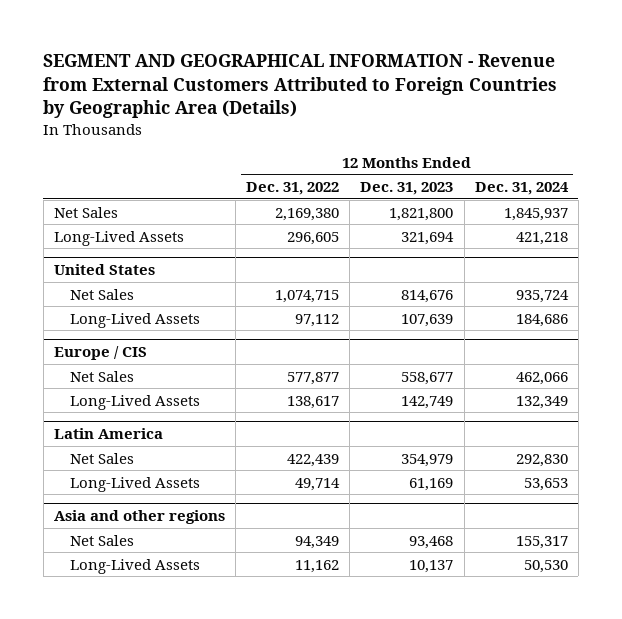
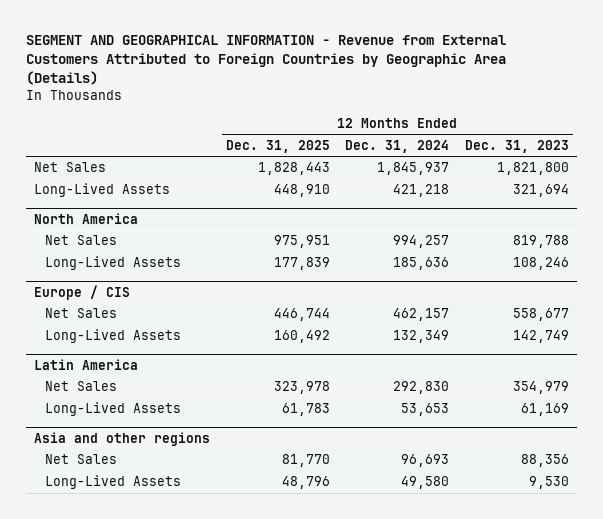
- | 12 Months Ended Dec. 31, 2022 | 12 Months Ended Dec. 31, 2023 | 12 Months Ended Dec. 31, 2024
+ | 12 Months Ended Dec. 31, 2025 | 12 Months Ended Dec. 31, 2024 | 12 Months Ended Dec. 31, 2023
- United States
- Net Sales | 1,074,715 | 814,676 | 935,724
- Long-Lived Assets | 97,112 | 107,639 | 184,686
+ North America
+ Net Sales | 975,951 | 994,257 | 819,788
+ Long-Lived Assets | 177,839 | 185,636 | 108,246
@ Europe / CIS
- Net Sales | 577,877 | 558,677 | 462,066
+ Net Sales | 446,744 | 462,157 | 558,677
@ Asia and other regions
- Net Sales | 94,349 | 93,468 | 155,317
- Long-Lived Assets | 11,162 | 10,137 | 50,530
+ Net Sales | 81,770 | 96,693 | 88,356
+ Long-Lived Assets | 48,796 | 49,580 | 9,530

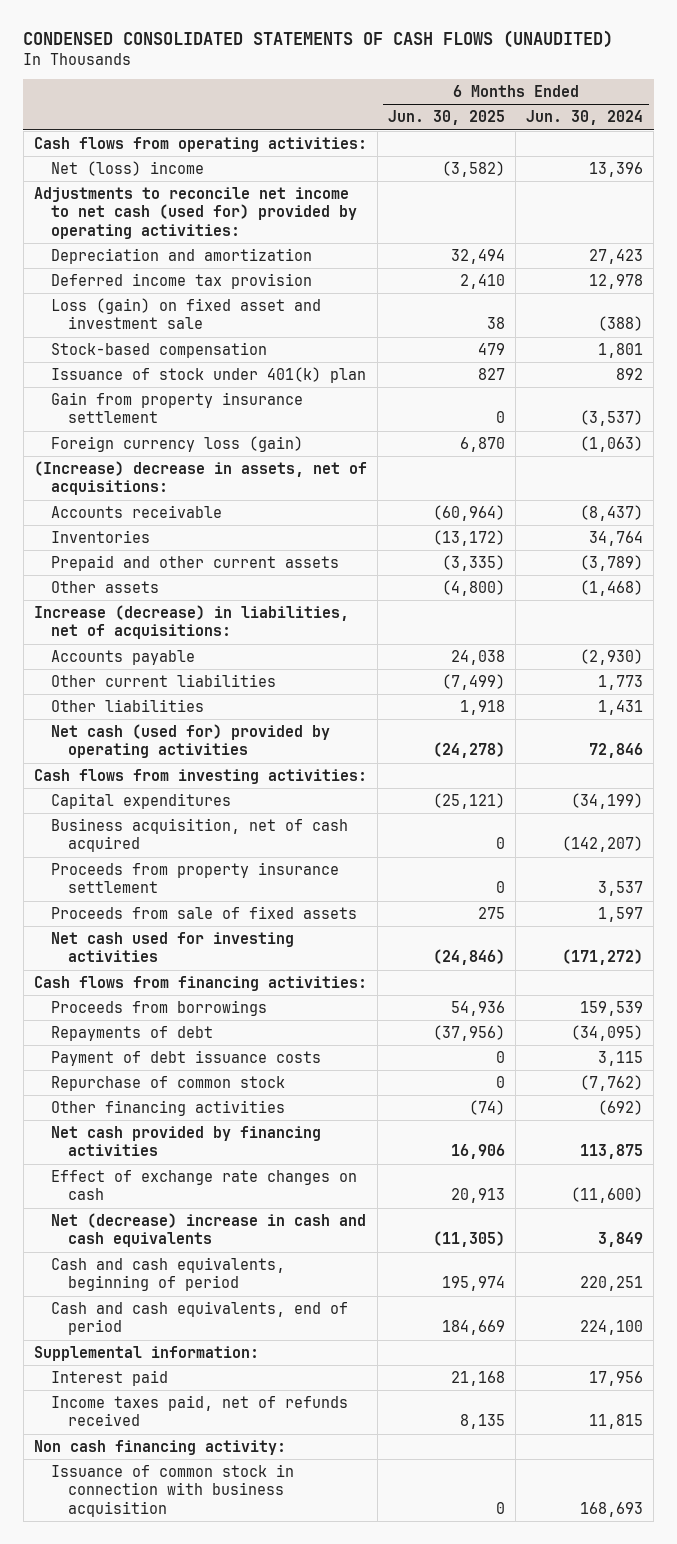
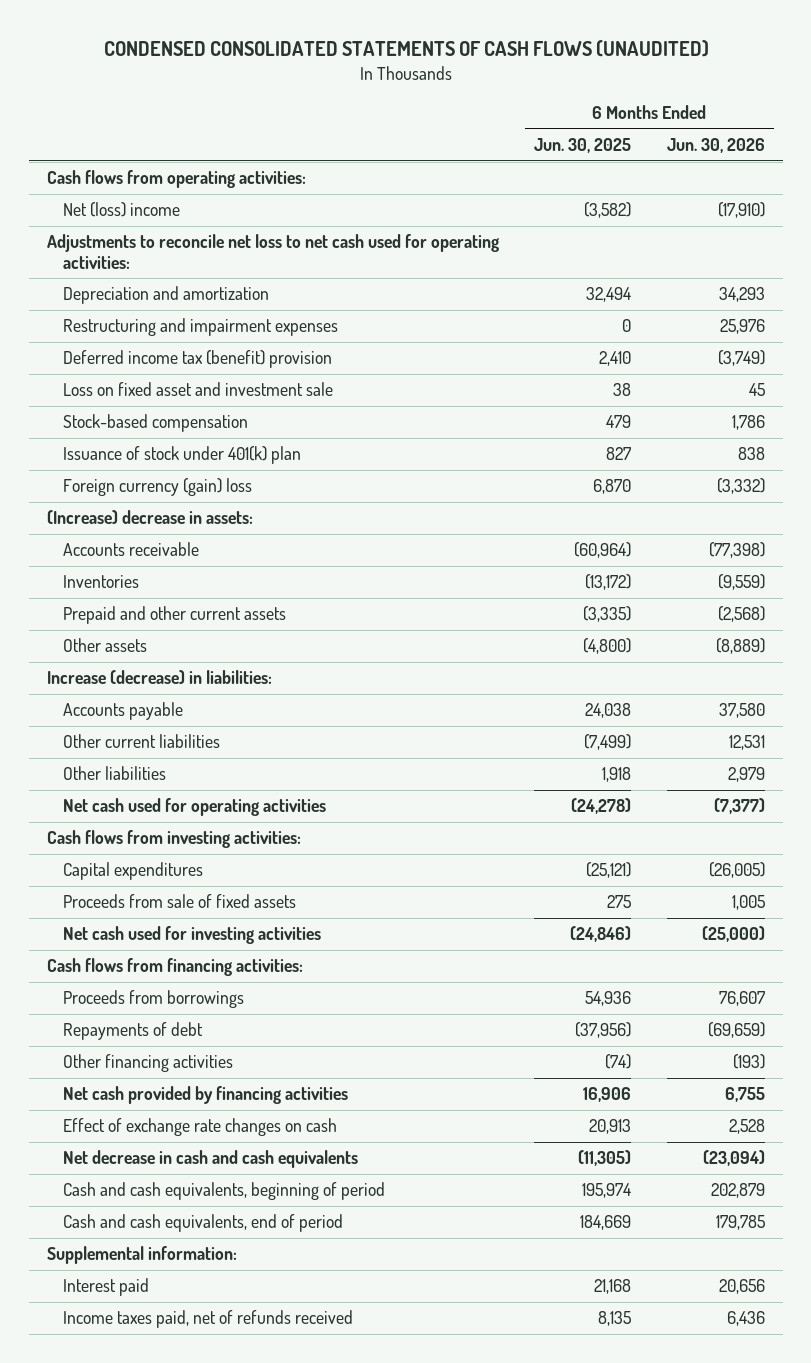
- | 6 Months Ended Jun. 30, 2025 | 6 Months Ended Jun. 30, 2024
+ | 6 Months Ended Jun. 30, 2025 | 6 Months Ended Jun. 30, 2026
- Adjustments to reconcile net income to net cash (used for) provided by operating activities:
+ Adjustments to reconcile net loss to net cash used for operating activities:
- Deferred income tax provision | 2,410 | 12,978
- Loss (gain) on fixed asset and investment sale | 38 | (388)
+ Restructuring and impairment expenses | 0 | 25,976
+ Deferred income tax (benefit) provision | 2,410 | (3,749)
+ Loss on fixed asset and investment sale | 38 | 45
- Gain from property insurance settlement | 0 | (3,537)
- Foreign currency loss (gain) | 6,870 | (1,063)
- (Increase) decrease in assets, net of acquisitions:
+ Foreign currency (gain) loss | 6,870 | (3,332)
+ (Increase) decrease in assets:
- Increase (decrease) in liabilities, net of acquisitions:
+ Increase (decrease) in liabilities:
- Net cash (used for) provided by operating activities | (24,278) | 72,846
+ Net cash used for operating activities | (24,278) | (7,377)
- Business acquisition, net of cash acquired | 0 | (142,207)
- Proceeds from property insurance settlement | 0 | 3,537
- Payment of debt issuance costs | 0 | 3,115
- Repurchase of common stock | 0 | (7,762)
- Net (decrease) increase in cash and cash equivalents | (11,305) | 3,849
+ Net decrease in cash and cash equivalents | (11,305) | (23,094)
- Non cash financing activity:
- Issuance of common stock in connection with business acquisition | 0 | 168,693

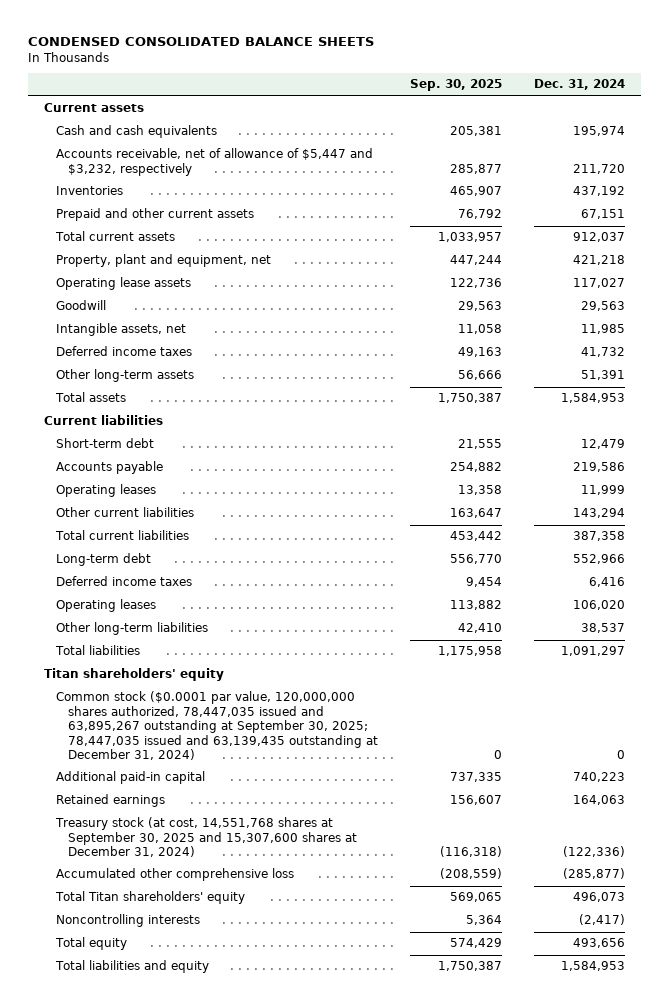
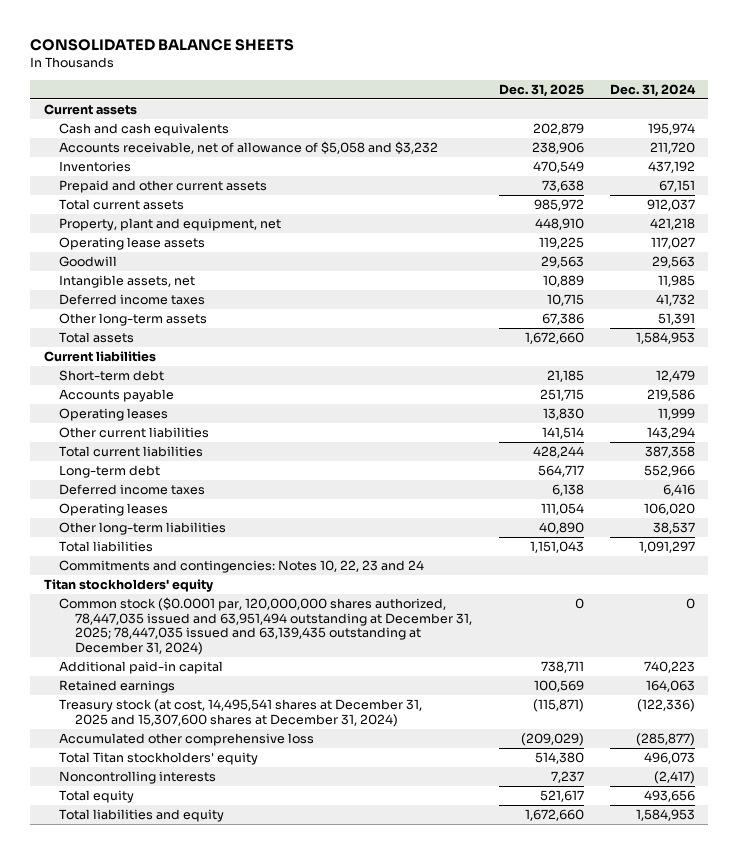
- CONDENSED CONSOLIDATED BALANCE SHEETS
+ CONSOLIDATED BALANCE SHEETS
- | Sep. 30, 2025 | Dec. 31, 2024
+ | Dec. 31, 2025 | Dec. 31, 2024
- Accounts receivable, net of allowance of $5,447 and $3,232, respectively | 285,877 | 211,720
+ Accounts receivable, net of allowance of $5,058 and $3,232 | 238,906 | 211,720
- Titan shareholders' equity
- Common stock ($0.0001 par value, 120,000,000 shares authorized, 78,447,035 issued and 63,895,267 outstanding at September 30, 2025; 78,447,035 issued and 63,139,435 outstanding at December 31, 2024) | 0 | 0
+ Commitments and contingencies: Notes 10, 22, 23 and 24
+ Titan stockholders' equity
+ Common stock ($0.0001 par, 120,000,000 shares authorized, 78,447,035 issued and 63,951,494 outstanding at December 31, 2025; 78,447,035 issued and 63,139,435 outstanding at December 31, 2024) | 0 | 0
- Treasury stock (at cost, 14,551,768 shares at September 30, 2025 and 15,307,600 shares at December 31, 2024) | (116,318) | (122,336)
+ Treasury stock (at cost, 14,495,541 shares at December 31, 2025 and 15,307,600 shares at December 31, 2024) | (115,871) | (122,336)
- Total Titan shareholders' equity | 569,065 | 496,073
+ Total Titan stockholders' equity | 514,380 | 496,073

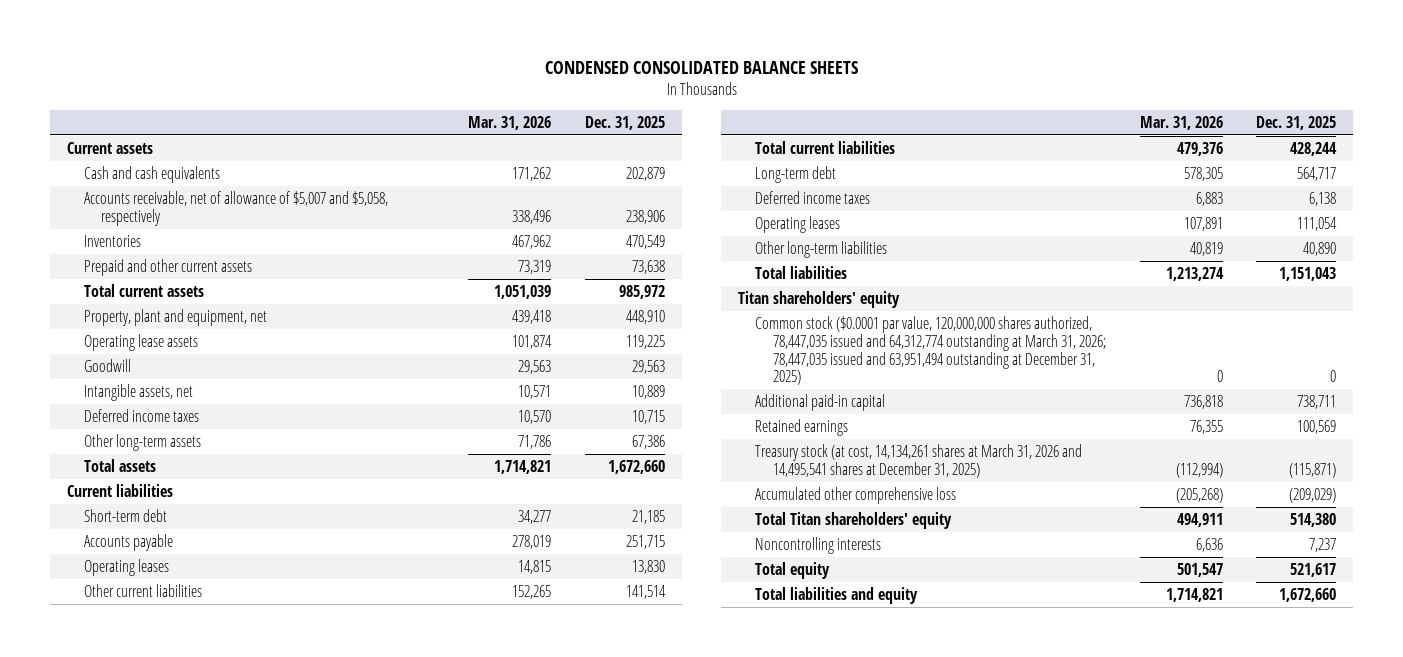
- CONSOLIDATED BALANCE SHEETS
+ CONDENSED CONSOLIDATED BALANCE SHEETS
- | Dec. 31, 2025 | Dec. 31, 2024
+ | Mar. 31, 2026 | Dec. 31, 2025
- Accounts receivable, net of allowance of $5,058 and $3,232 | 238,906 | 211,720
+ Accounts receivable, net of allowance of $5,007 and $5,058, respectively | 338,496 | 238,906
- Commitments and contingencies: Notes 10, 22, 23 and 24
- Titan stockholders' equity
- Common stock ($0.0001 par, 120,000,000 shares authorized, 78,447,035 issued and 63,951,494 outstanding at December 31, 2025; 78,447,035 issued and 63,139,435 outstanding at December 31, 2024) | 0 | 0
+ Titan shareholders' equity
+ Common stock ($0.0001 par value, 120,000,000 shares authorized, 78,447,035 issued and 64,312,774 outstanding at March 31, 2026; 78,447,035 issued and 63,951,494 outstanding at December 31, 2025) | 0 | 0
- Treasury stock (at cost, 14,495,541 shares at December 31, 2025 and 15,307,600 shares at December 31, 2024) | (115,871) | (122,336)
+ Treasury stock (at cost, 14,134,261 shares at March 31, 2026 and 14,495,541 shares at December 31, 2025) | (112,994) | (115,871)
- Total Titan stockholders' equity | 514,380 | 496,073
+ Total Titan shareholders' equity | 494,911 | 514,380

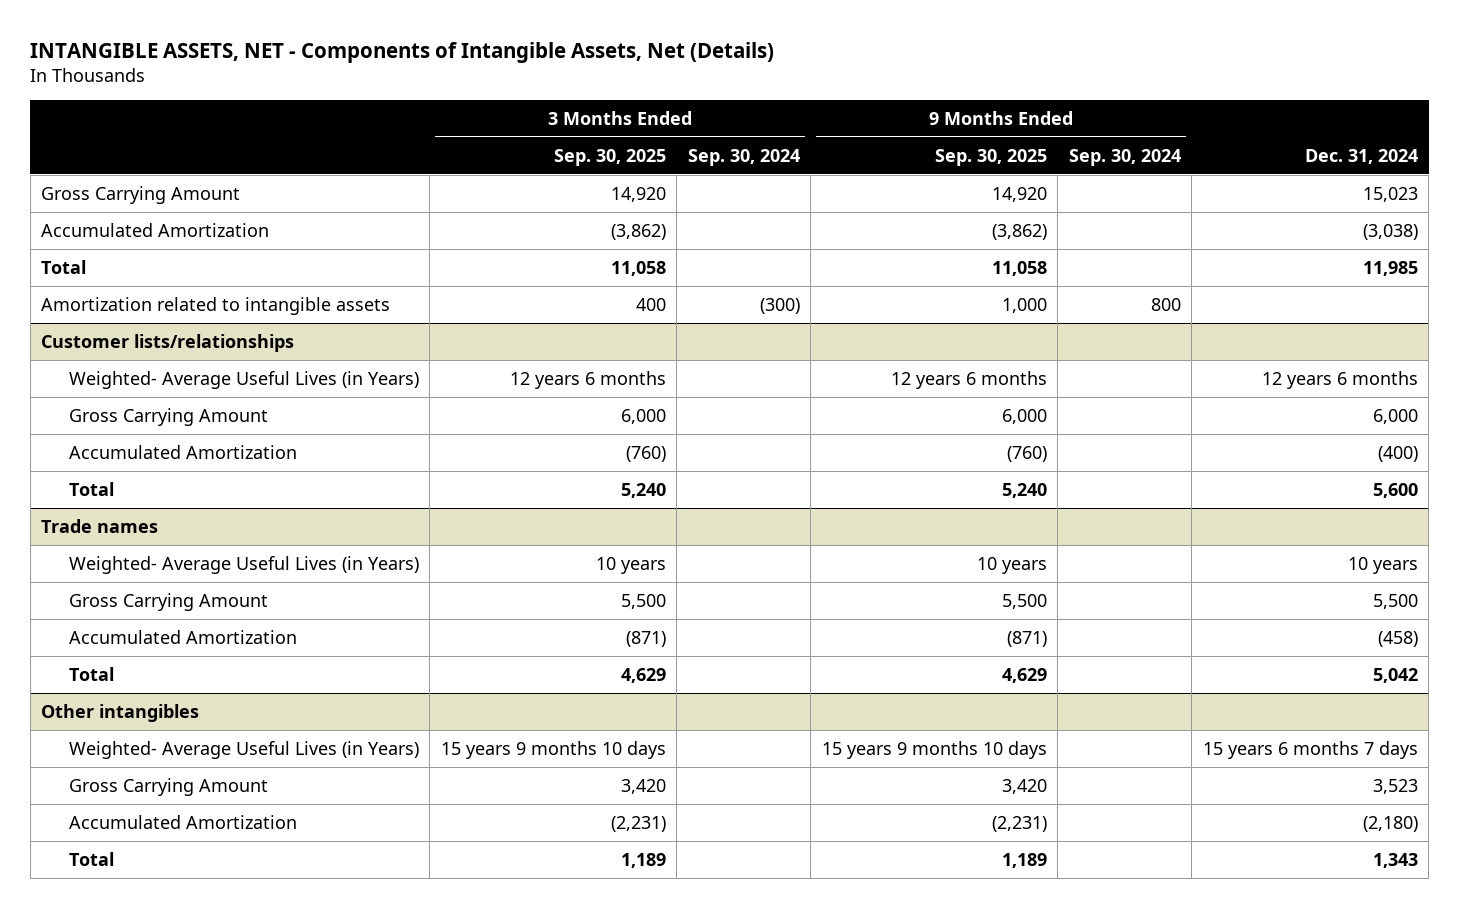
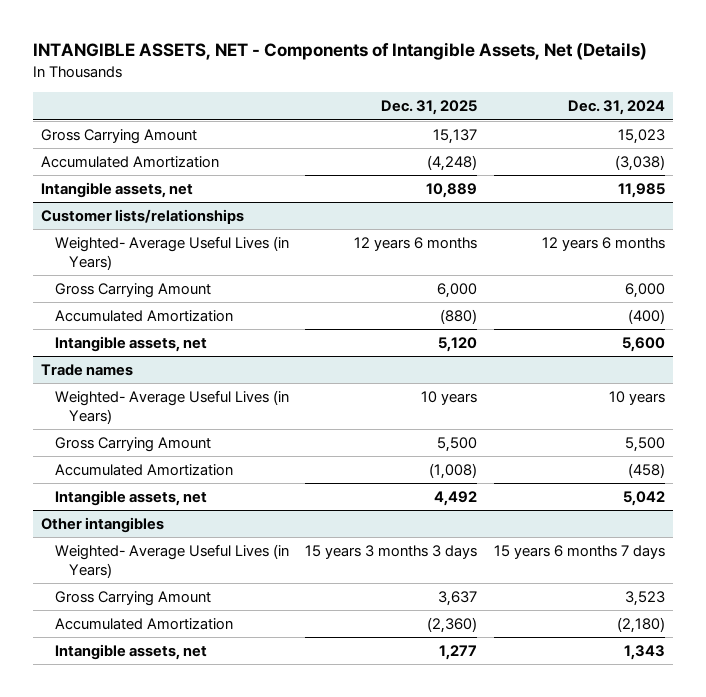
- | 3 Months Ended Sep. 30, 2025 | 3 Months Ended Sep. 30, 2024 | 9 Months Ended Sep. 30, 2025 | 9 Months Ended Sep. 30, 2024 | Dec. 31, 2024
+ | Dec. 31, 2025 | Dec. 31, 2024
- Total | 11,058 | | 11,058 | | 11,985
- Amortization related to intangible assets | 400 | (300) | 1,000 | 800 |
+ Intangible assets, net | 10,889 | 11,985
@ Customer lists/relationships
- Total | 5,240 | | 5,240 | | 5,600
+ Intangible assets, net | 5,120 | 5,600
@ Trade names
- Total | 4,629 | | 4,629 | | 5,042
+ Intangible assets, net | 4,492 | 5,042
@ Other intangibles
- Total | 1,189 | | 1,189 | | 1,343
+ Intangible assets, net | 1,277 | 1,343

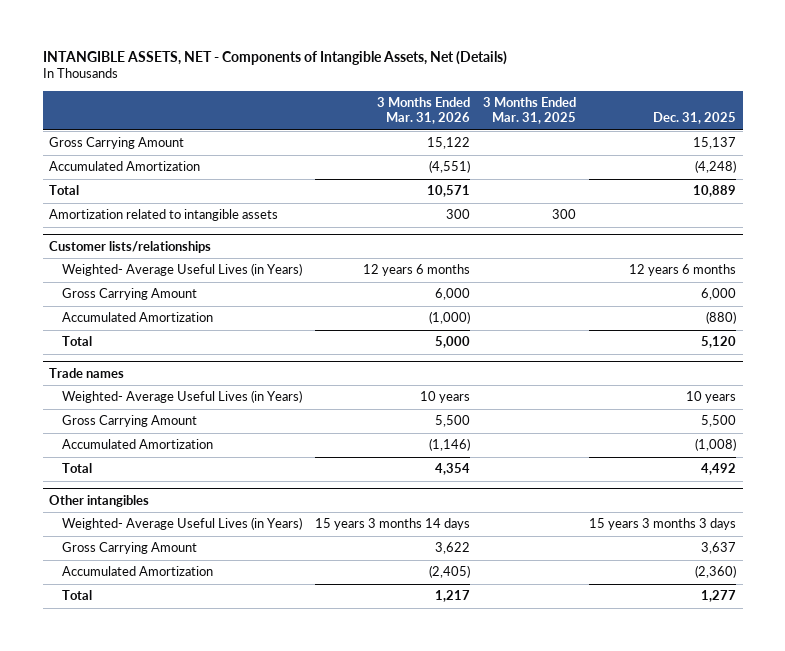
- | Dec. 31, 2025 | Dec. 31, 2024
+ | 3 Months Ended Mar. 31, 2026 | 3 Months Ended Mar. 31, 2025 | Dec. 31, 2025
- Intangible assets, net | 10,889 | 11,985
+ Total | 10,571 | | 10,889
+ Amortization related to intangible assets | 300 | 300 |
@ Customer lists/relationships
- Intangible assets, net | 5,120 | 5,600
+ Total | 5,000 | | 5,120
@ Trade names
- Intangible assets, net | 4,492 | 5,042
+ Total | 4,354 | | 4,492
@ Other intangibles
- Intangible assets, net | 1,277 | 1,343
+ Total | 1,217 | | 1,277

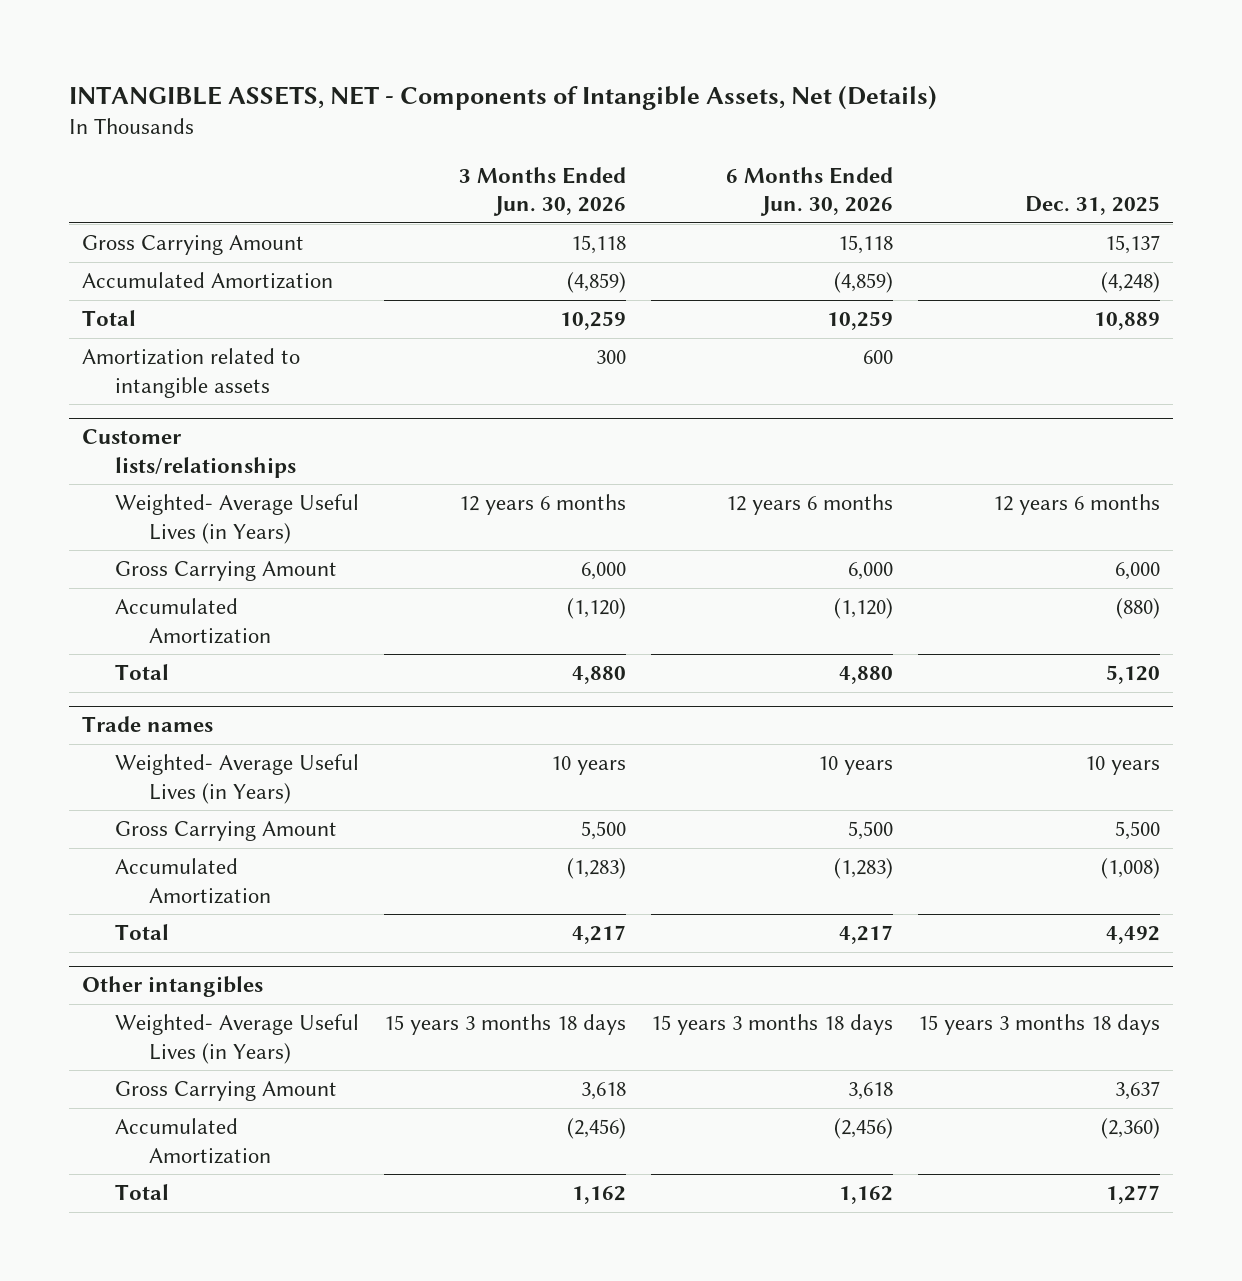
- | 3 Months Ended Mar. 31, 2026 | 3 Months Ended Mar. 31, 2025 | Dec. 31, 2025
+ | 3 Months Ended Jun. 30, 2026 | 6 Months Ended Jun. 30, 2026 | Dec. 31, 2025
@ Other intangibles
- Weighted- Average Useful Lives (in Years) | 15 years 3 months 14 days | | 15 years 3 months 3 days
+ Weighted- Average Useful Lives (in Years) | 15 years 3 months 18 days | 15 years 3 months 18 days | 15 years 3 months 18 days

